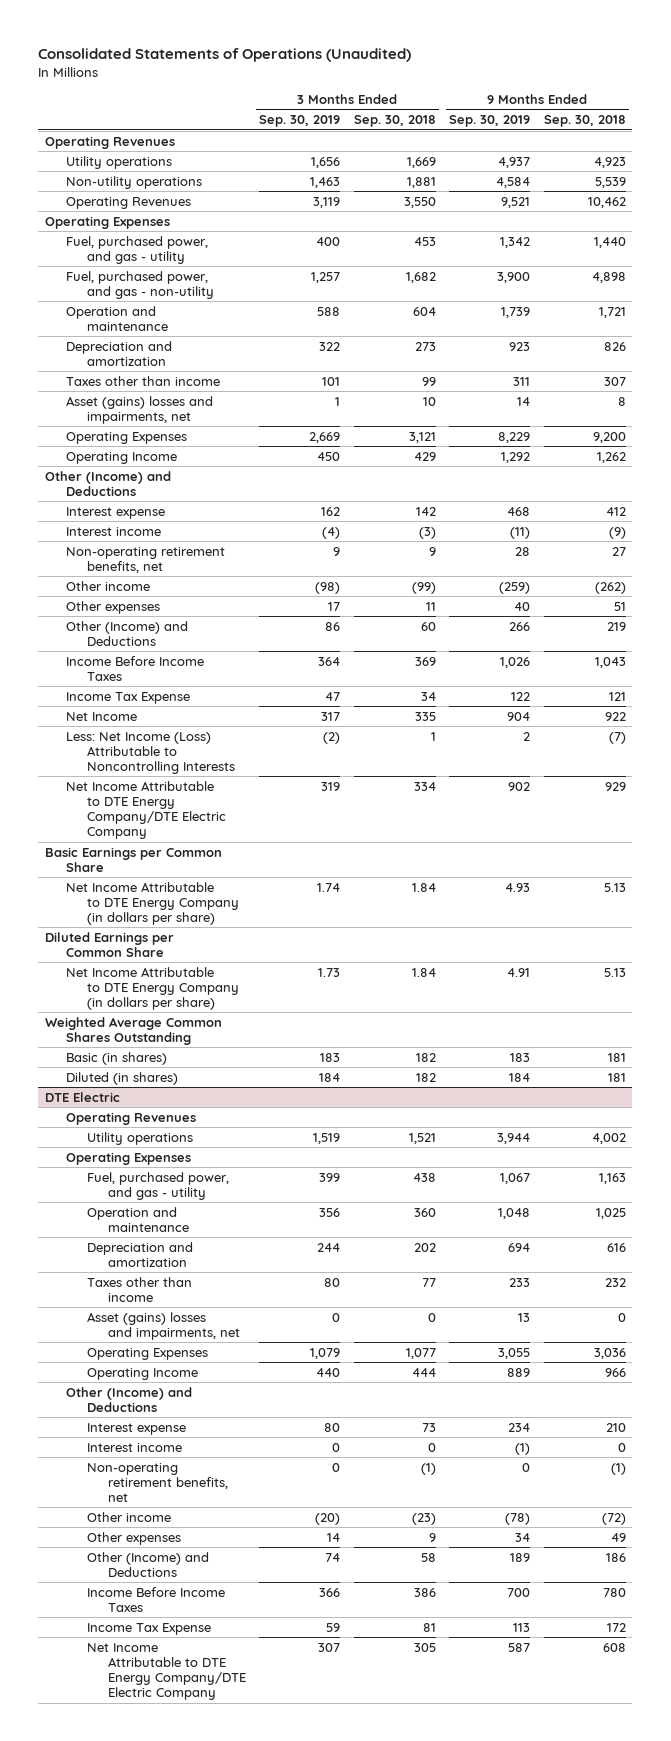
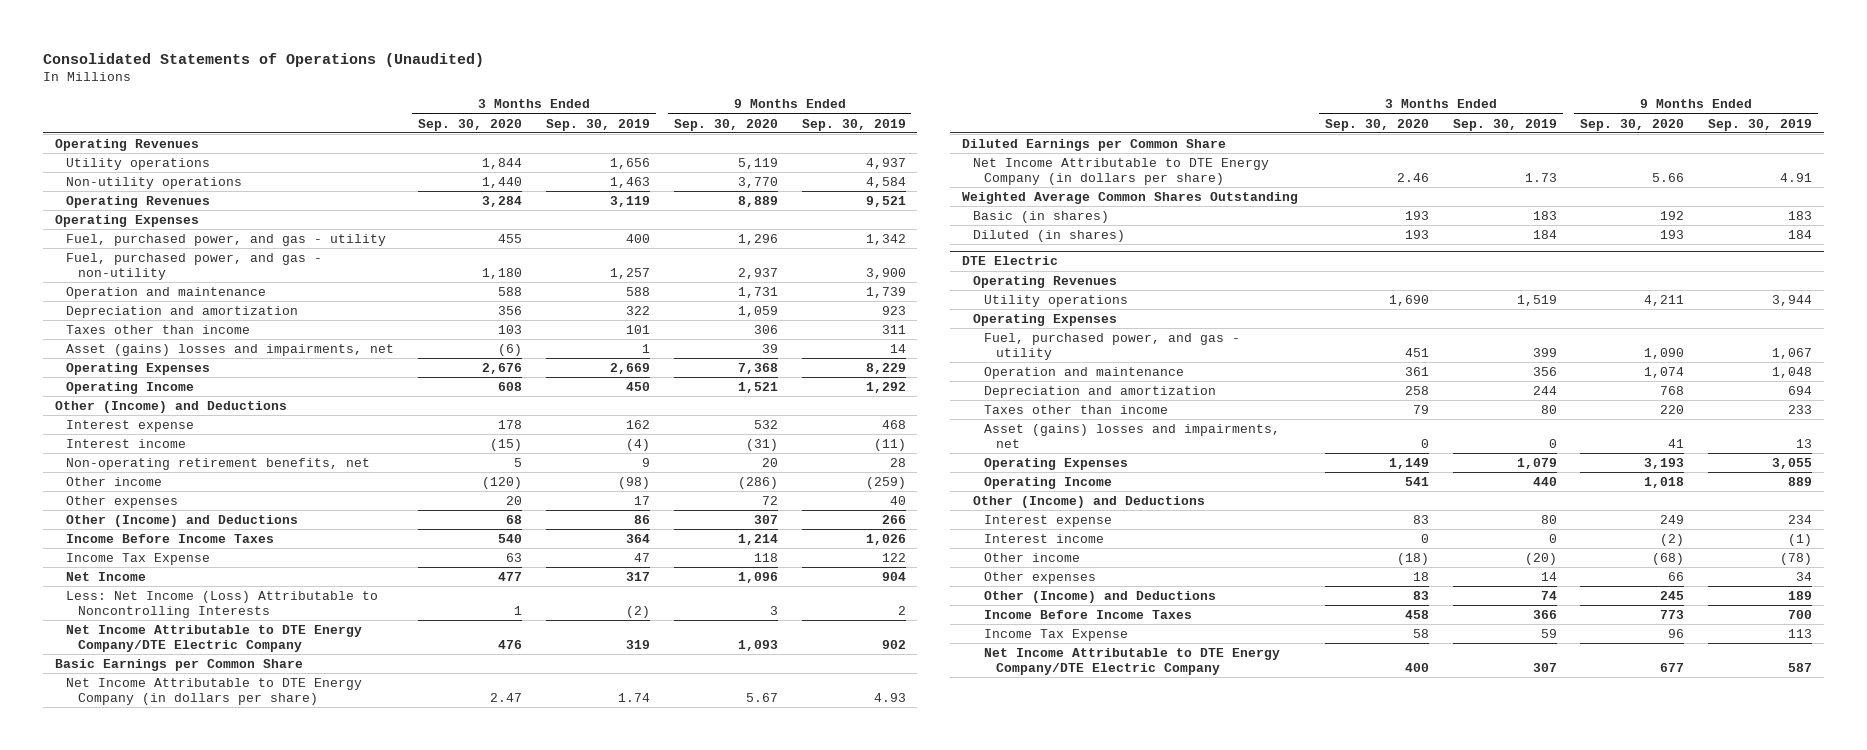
- | 3 Months Ended Sep. 30, 2019 | 3 Months Ended Sep. 30, 2018 | 9 Months Ended Sep. 30, 2019 | 9 Months Ended Sep. 30, 2018
+ | 3 Months Ended Sep. 30, 2020 | 3 Months Ended Sep. 30, 2019 | 9 Months Ended Sep. 30, 2020 | 9 Months Ended Sep. 30, 2019
@ DTE Electric
- Non-operating retirement benefits, net | 0 | (1) | 0 | (1)

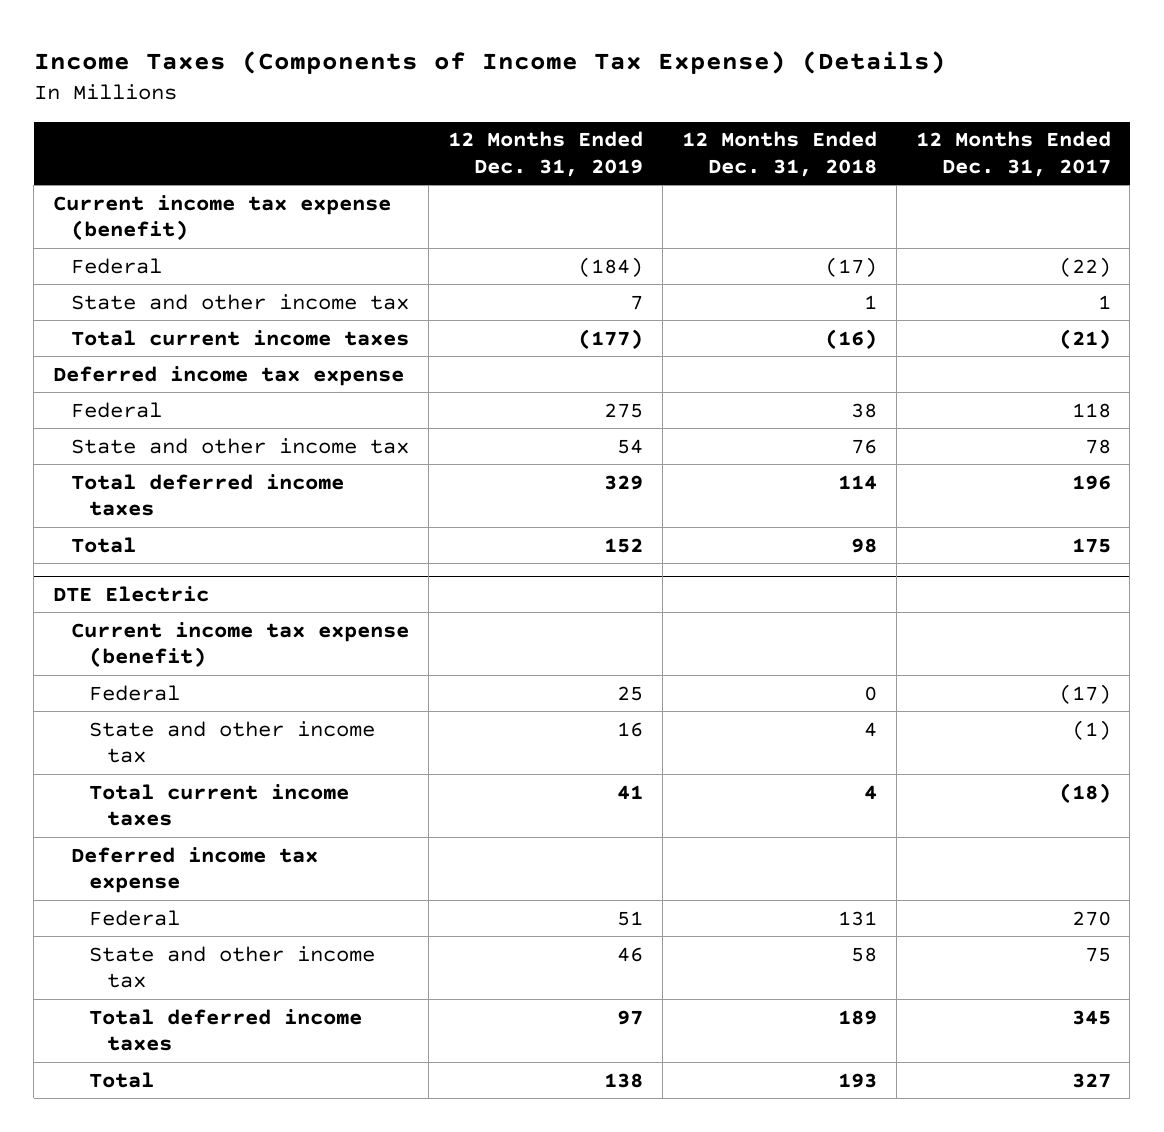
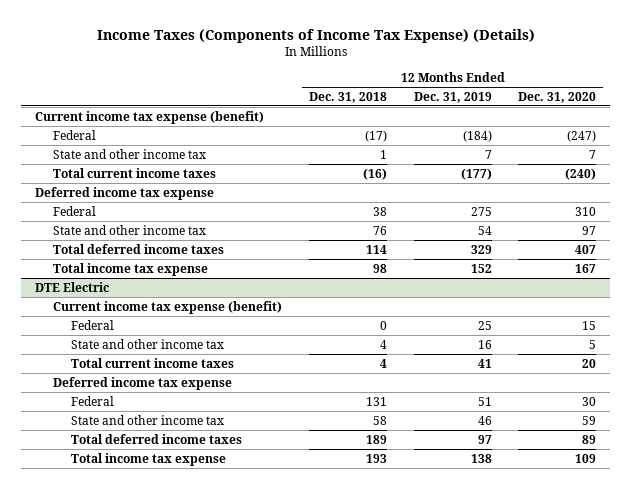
- | 12 Months Ended Dec. 31, 2019 | 12 Months Ended Dec. 31, 2018 | 12 Months Ended Dec. 31, 2017
+ | 12 Months Ended Dec. 31, 2018 | 12 Months Ended Dec. 31, 2019 | 12 Months Ended Dec. 31, 2020
- Total | 152 | 98 | 175
+ Total income tax expense | 98 | 152 | 167
@ DTE Electric
- Total | 138 | 193 | 327
+ Total income tax expense | 193 | 138 | 109

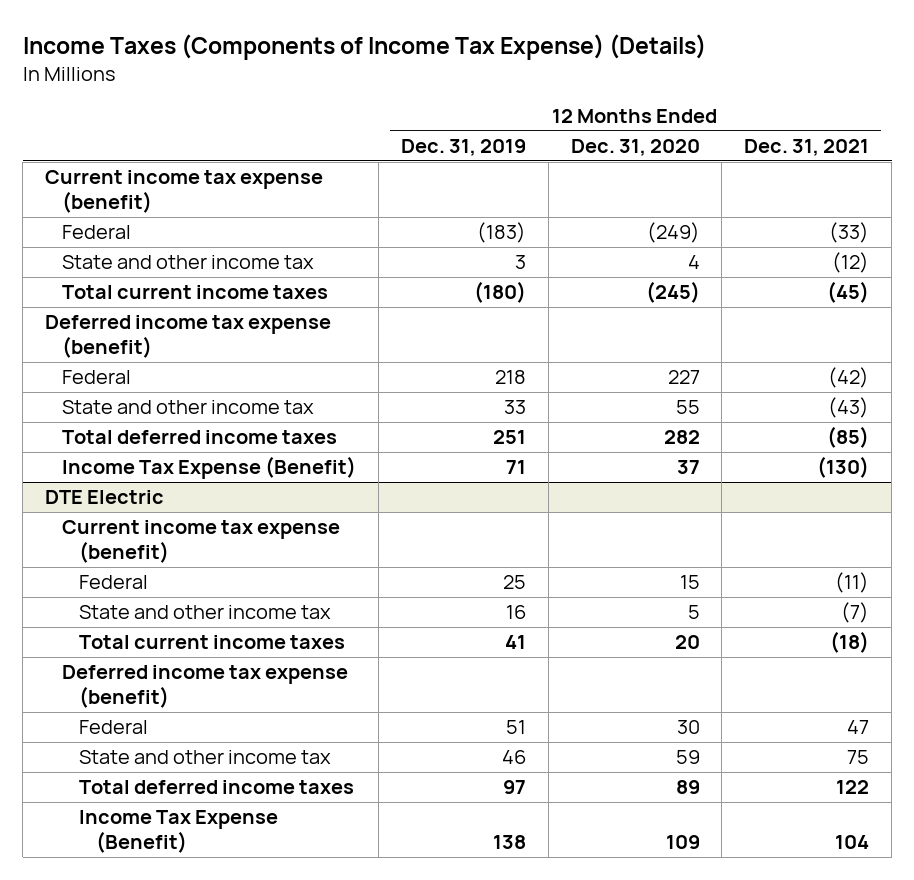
- | 12 Months Ended Dec. 31, 2018 | 12 Months Ended Dec. 31, 2019 | 12 Months Ended Dec. 31, 2020
+ | 12 Months Ended Dec. 31, 2019 | 12 Months Ended Dec. 31, 2020 | 12 Months Ended Dec. 31, 2021
- Federal | (17) | (184) | (247)
- State and other income tax | 1 | 7 | 7
- Total current income taxes | (16) | (177) | (240)
- Deferred income tax expense
- Federal | 38 | 275 | 310
- State and other income tax | 76 | 54 | 97
- Total deferred income taxes | 114 | 329 | 407
- Total income tax expense | 98 | 152 | 167
+ Federal | (183) | (249) | (33)
+ State and other income tax | 3 | 4 | (12)
+ Total current income taxes | (180) | (245) | (45)
+ Deferred income tax expense (benefit)
+ Federal | 218 | 227 | (42)
+ State and other income tax | 33 | 55 | (43)
+ Total deferred income taxes | 251 | 282 | (85)
+ Income Tax Expense (Benefit) | 71 | 37 | (130)
@ DTE Electric
- Deferred income tax expense
+ Deferred income tax expense (benefit)
- Total income tax expense | 193 | 138 | 109
+ Income Tax Expense (Benefit) | 138 | 109 | 104

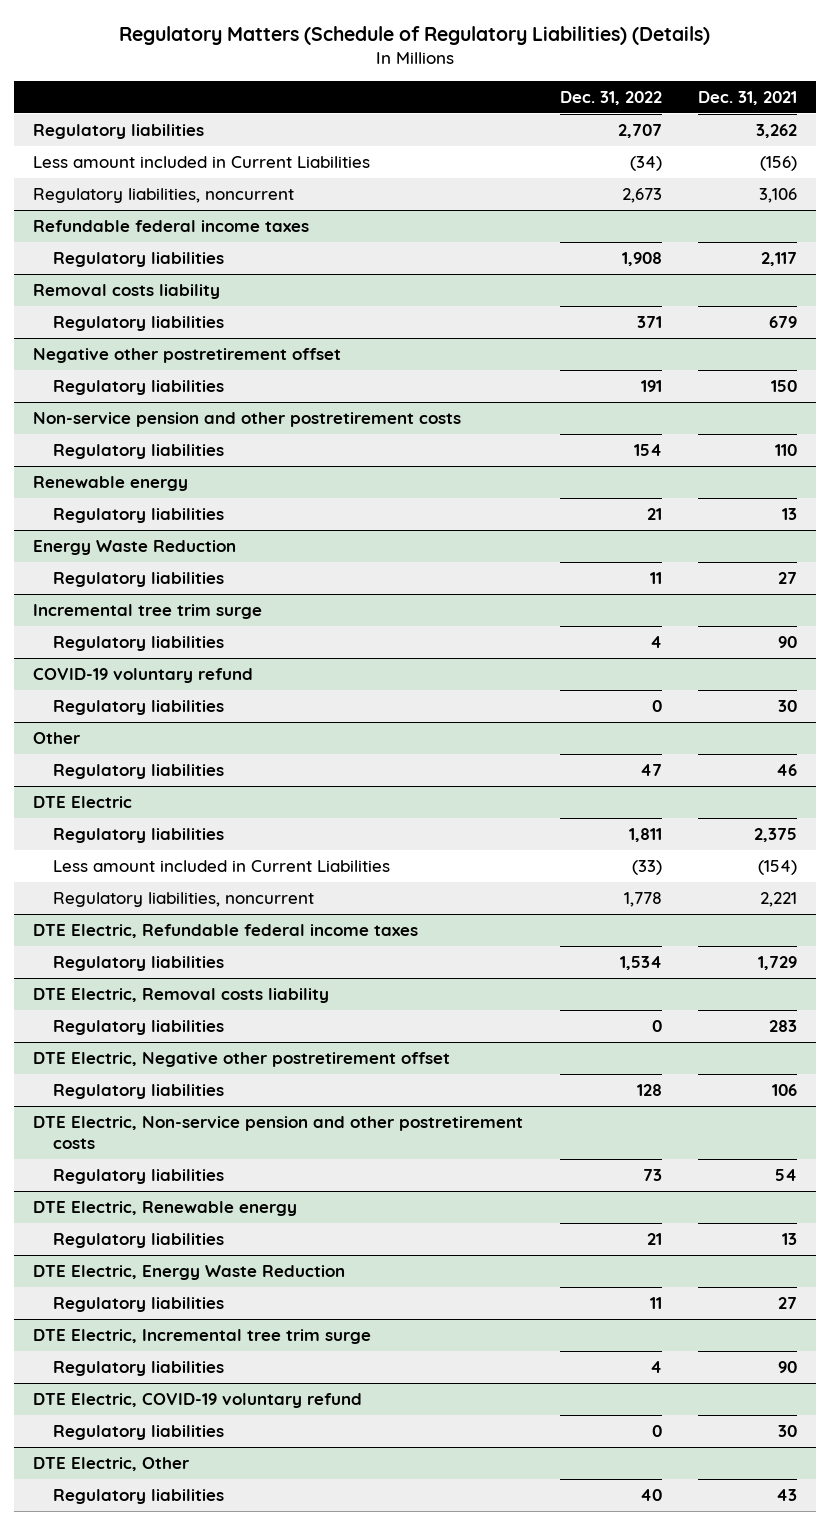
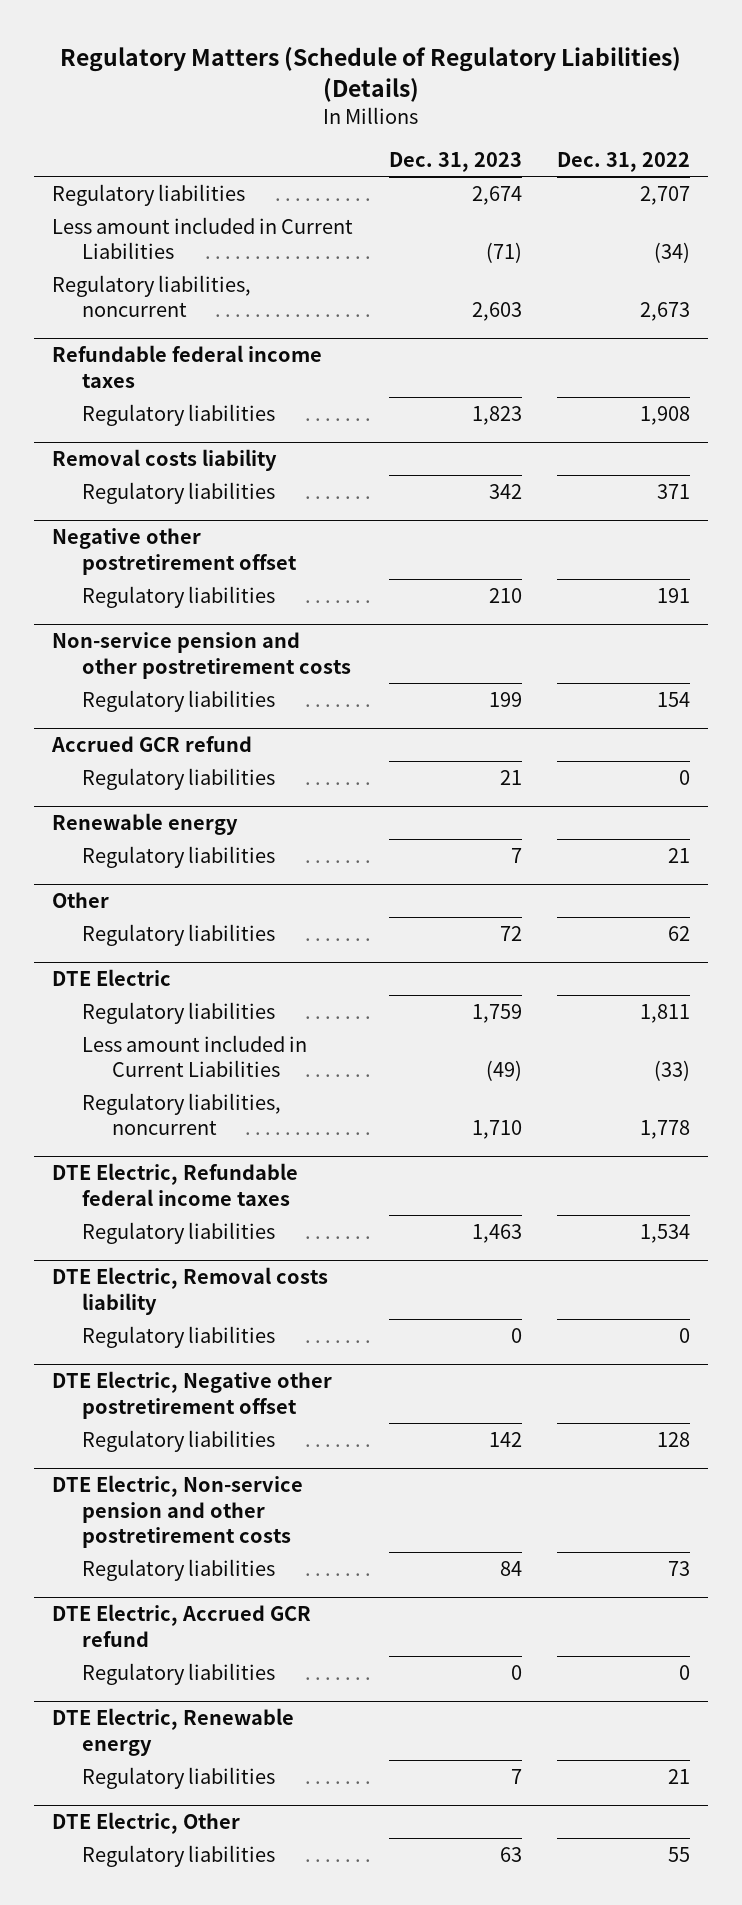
- | Dec. 31, 2022 | Dec. 31, 2021
+ | Dec. 31, 2023 | Dec. 31, 2022
+ Accrued GCR refund
+ Regulatory liabilities | 21 | 0
- Energy Waste Reduction
- Regulatory liabilities | 11 | 27
- Incremental tree trim surge
- Regulatory liabilities | 4 | 90
- COVID-19 voluntary refund
- Regulatory liabilities | 0 | 30
@ Other
- Regulatory liabilities | 47 | 46
+ Regulatory liabilities | 72 | 62
+ DTE Electric, Accrued GCR refund
+ Regulatory liabilities | 0 | 0
- DTE Electric, Energy Waste Reduction
- Regulatory liabilities | 11 | 27
- DTE Electric, Incremental tree trim surge
- Regulatory liabilities | 4 | 90
- DTE Electric, COVID-19 voluntary refund
- Regulatory liabilities | 0 | 30
@ DTE Electric, Other
- Regulatory liabilities | 40 | 43
+ Regulatory liabilities | 63 | 55

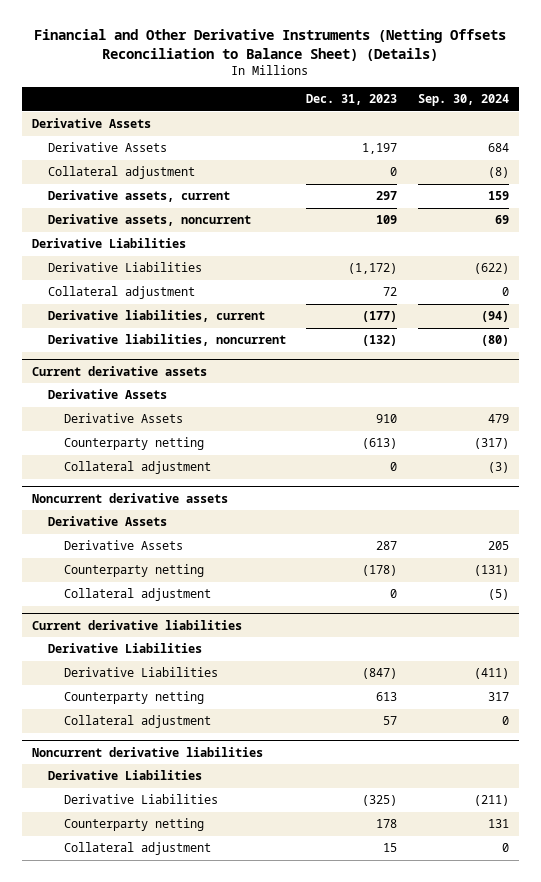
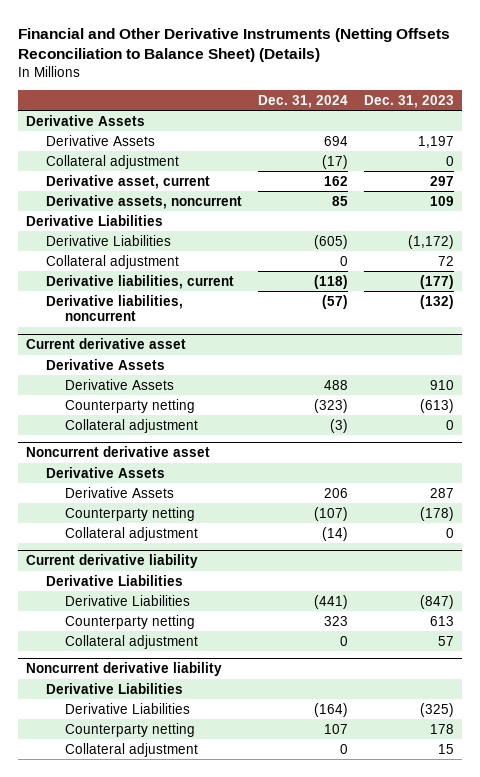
- | Dec. 31, 2023 | Sep. 30, 2024
+ | Dec. 31, 2024 | Dec. 31, 2023
- Derivative assets, current | 297 | 159
+ Derivative asset, current | 162 | 297
- Current derivative assets
+ Current derivative asset
- Noncurrent derivative assets
+ Noncurrent derivative asset
- Current derivative liabilities
+ Current derivative liability
- Noncurrent derivative liabilities
+ Noncurrent derivative liability

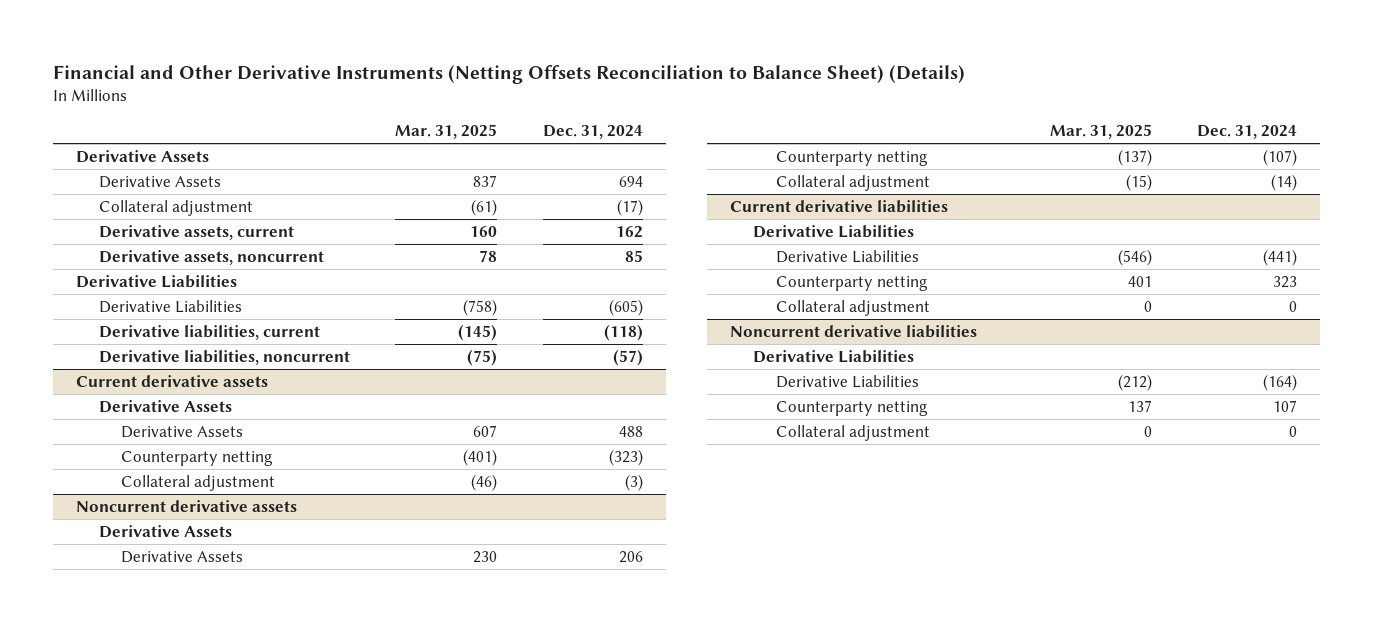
- | Dec. 31, 2024 | Dec. 31, 2023
+ | Mar. 31, 2025 | Dec. 31, 2024
- Derivative asset, current | 162 | 297
+ Derivative assets, current | 160 | 162
- Collateral adjustment | 0 | 72
- Current derivative asset
+ Current derivative assets
- Noncurrent derivative asset
+ Noncurrent derivative assets
- Current derivative liability
+ Current derivative liabilities
- Noncurrent derivative liability
+ Noncurrent derivative liabilities

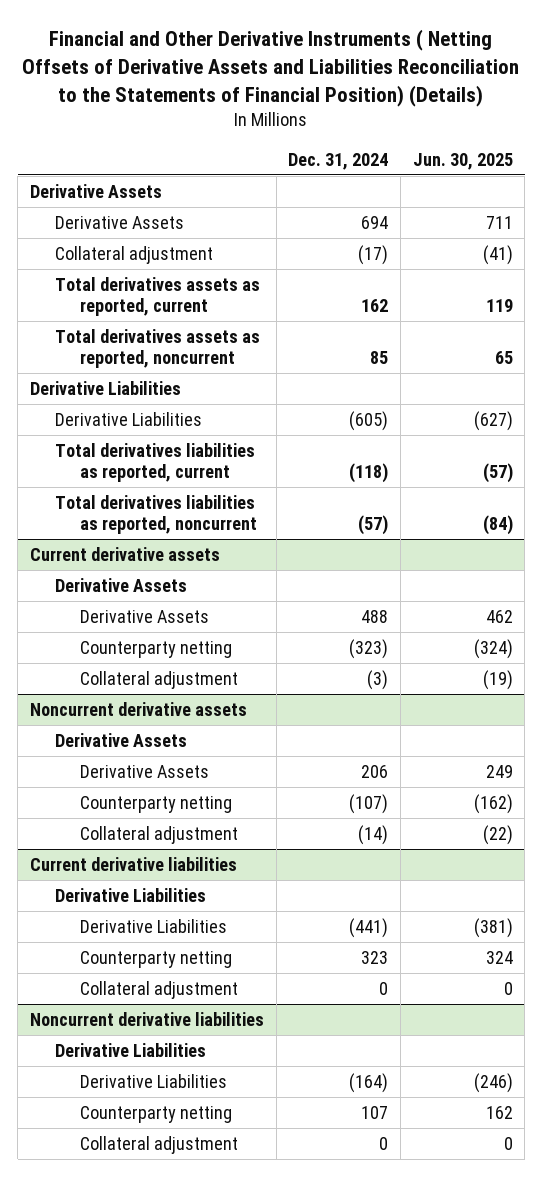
- Financial and Other Derivative Instruments (Netting Offsets Reconciliation to Balance Sheet) (Details)
+ Financial and Other Derivative Instruments ( Netting Offsets of Derivative Assets and Liabilities Reconciliation to the Statements of Financial Position) (Details)
- | Mar. 31, 2025 | Dec. 31, 2024
+ | Dec. 31, 2024 | Jun. 30, 2025
- Derivative assets, current | 160 | 162
- Derivative assets, noncurrent | 78 | 85
+ Total derivatives assets as reported, current | 162 | 119
+ Total derivatives assets as reported, noncurrent | 85 | 65
- Derivative liabilities, current | (145) | (118)
- Derivative liabilities, noncurrent | (75) | (57)
+ Total derivatives liabilities as reported, current | (118) | (57)
+ Total derivatives liabilities as reported, noncurrent | (57) | (84)

